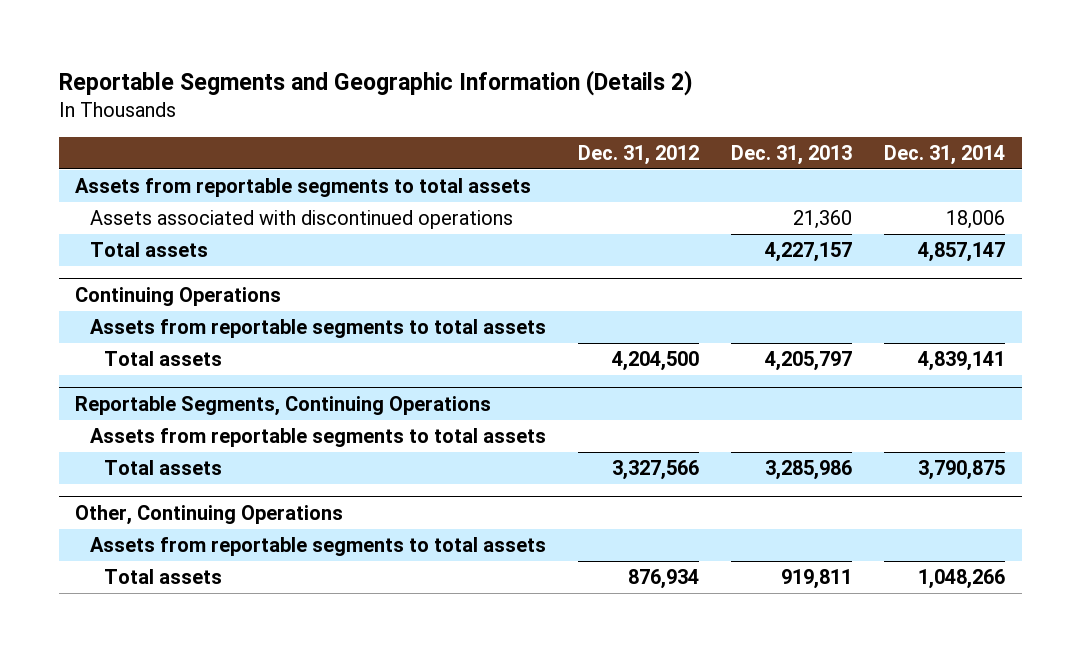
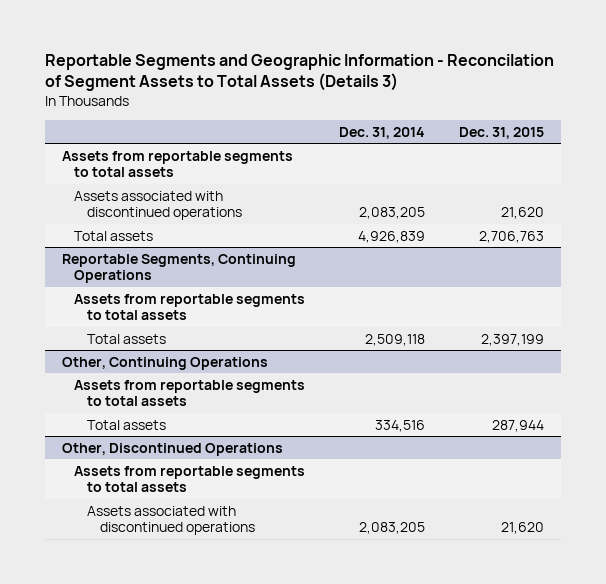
- Reportable Segments and Geographic Information (Details 2)
+ Reportable Segments and Geographic Information - Reconcilation of Segment Assets to Total Assets (Details 3)
- | Dec. 31, 2012 | Dec. 31, 2013 | Dec. 31, 2014
+ | Dec. 31, 2014 | Dec. 31, 2015
- Assets associated with discontinued operations | | 21,360 | 18,006
- Total assets | | 4,227,157 | 4,857,147
- Continuing Operations
- Assets from reportable segments to total assets
- Total assets | 4,204,500 | 4,205,797 | 4,839,141
+ Assets associated with discontinued operations | 2,083,205 | 21,620
+ Total assets | 4,926,839 | 2,706,763
@ Reportable Segments, Continuing Operations
- Total assets | 3,327,566 | 3,285,986 | 3,790,875
+ Total assets | 2,509,118 | 2,397,199
@ Other, Continuing Operations
- Total assets | 876,934 | 919,811 | 1,048,266
+ Total assets | 334,516 | 287,944
+ Other, Discontinued Operations
+ Assets from reportable segments to total assets
+ Assets associated with discontinued operations | 2,083,205 | 21,620

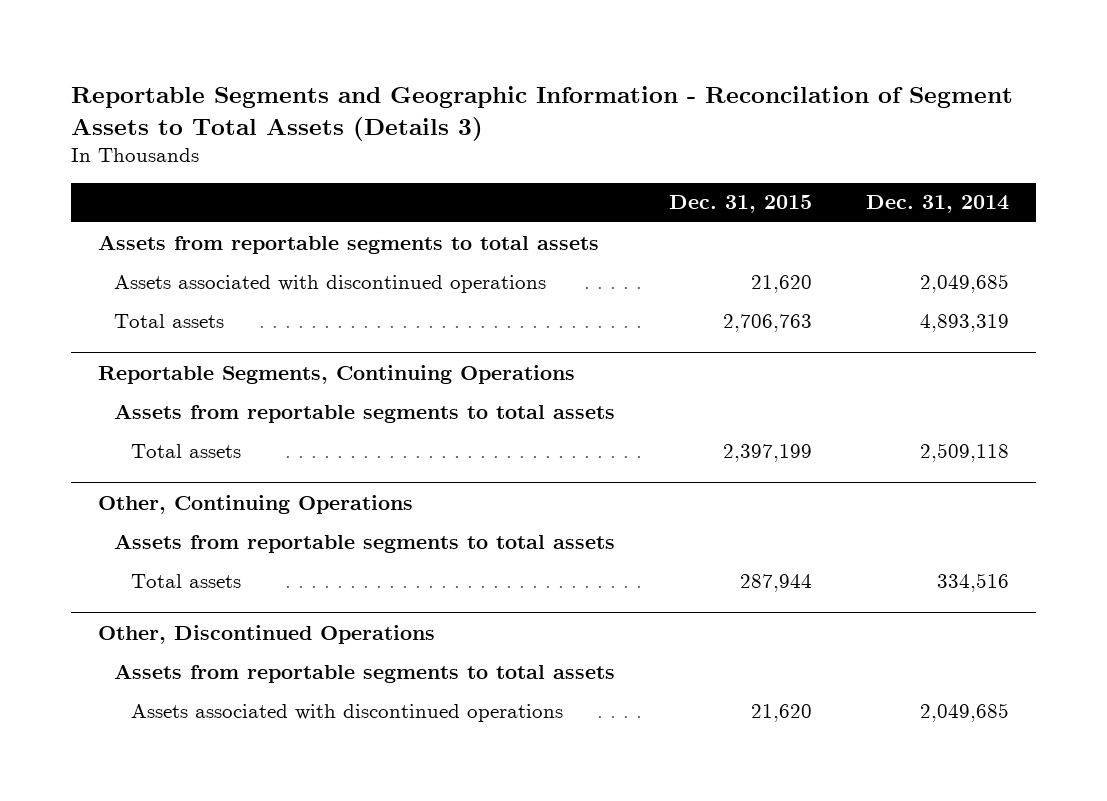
- | Dec. 31, 2014 | Dec. 31, 2015
+ | Dec. 31, 2015 | Dec. 31, 2014
- Assets associated with discontinued operations | 2,083,205 | 21,620
- Total assets | 4,926,839 | 2,706,763
+ Assets associated with discontinued operations | 21,620 | 2,049,685
+ Total assets | 2,706,763 | 4,893,319
@ Other, Discontinued Operations
- Assets associated with discontinued operations | 2,083,205 | 21,620
+ Assets associated with discontinued operations | 21,620 | 2,049,685

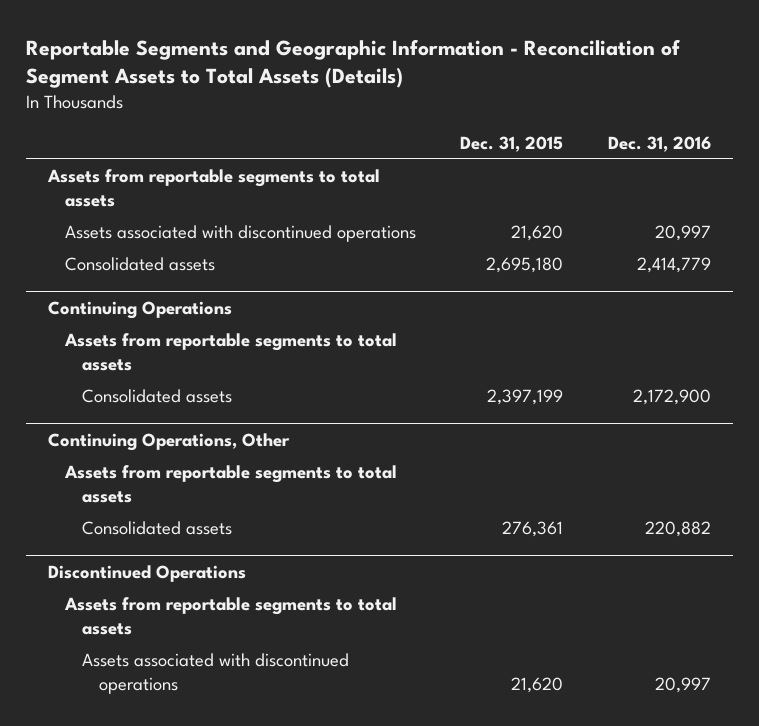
- Reportable Segments and Geographic Information - Reconcilation of Segment Assets to Total Assets (Details 3)
+ Reportable Segments and Geographic Information - Reconciliation of Segment Assets to Total Assets (Details)
- | Dec. 31, 2015 | Dec. 31, 2014
+ | Dec. 31, 2015 | Dec. 31, 2016
- Total assets | 2,706,763 | 4,893,319
- Reportable Segments, Continuing Operations
+ Consolidated assets | 2,695,180 | 2,414,779
+ Continuing Operations
- Total assets | 2,397,199 | 2,509,118
- Other, Continuing Operations
+ Consolidated assets | 2,397,199 | 2,172,900
+ Continuing Operations, Other
- Total assets | 287,944 | 334,516
- Other, Discontinued Operations
+ Consolidated assets | 276,361 | 220,882
+ Discontinued Operations

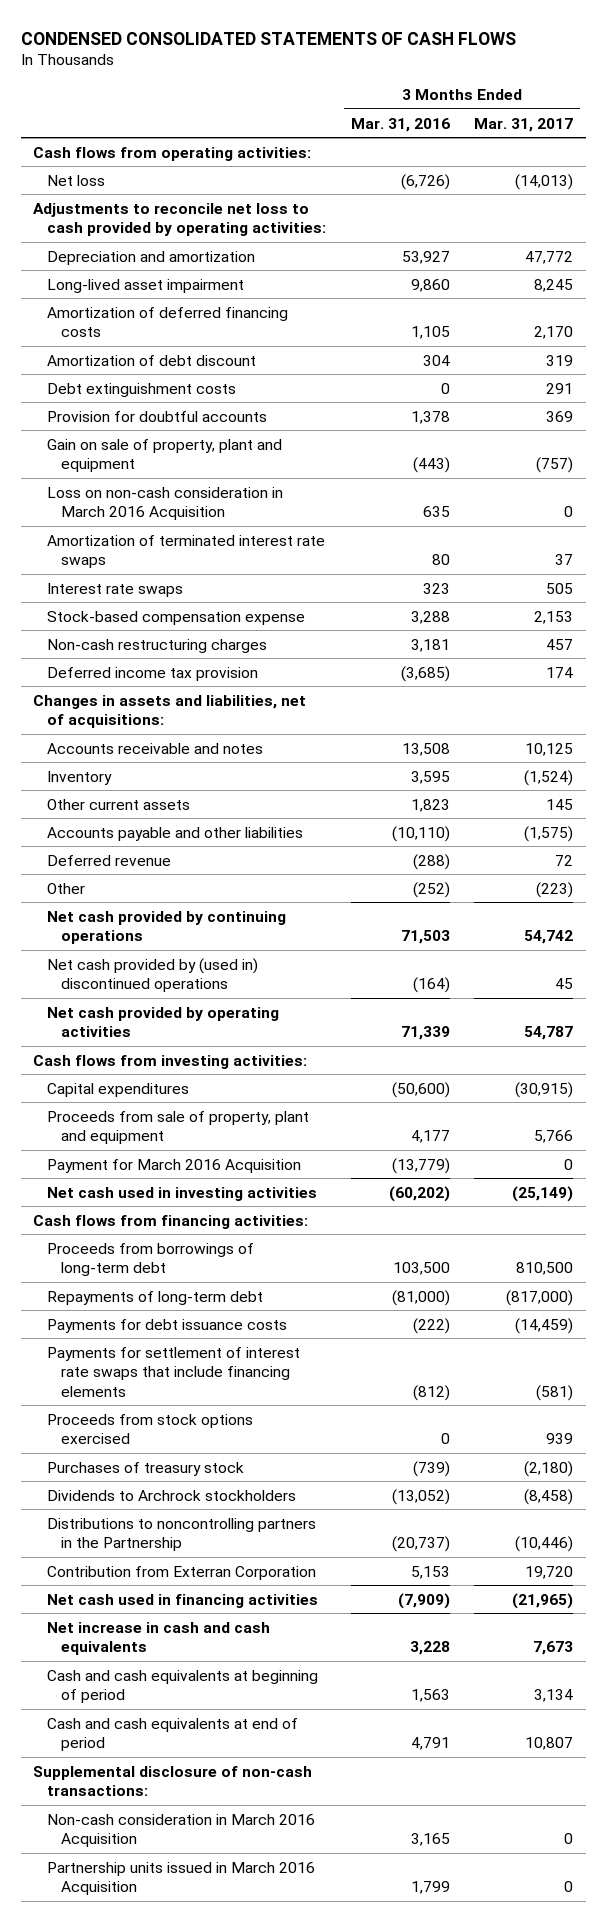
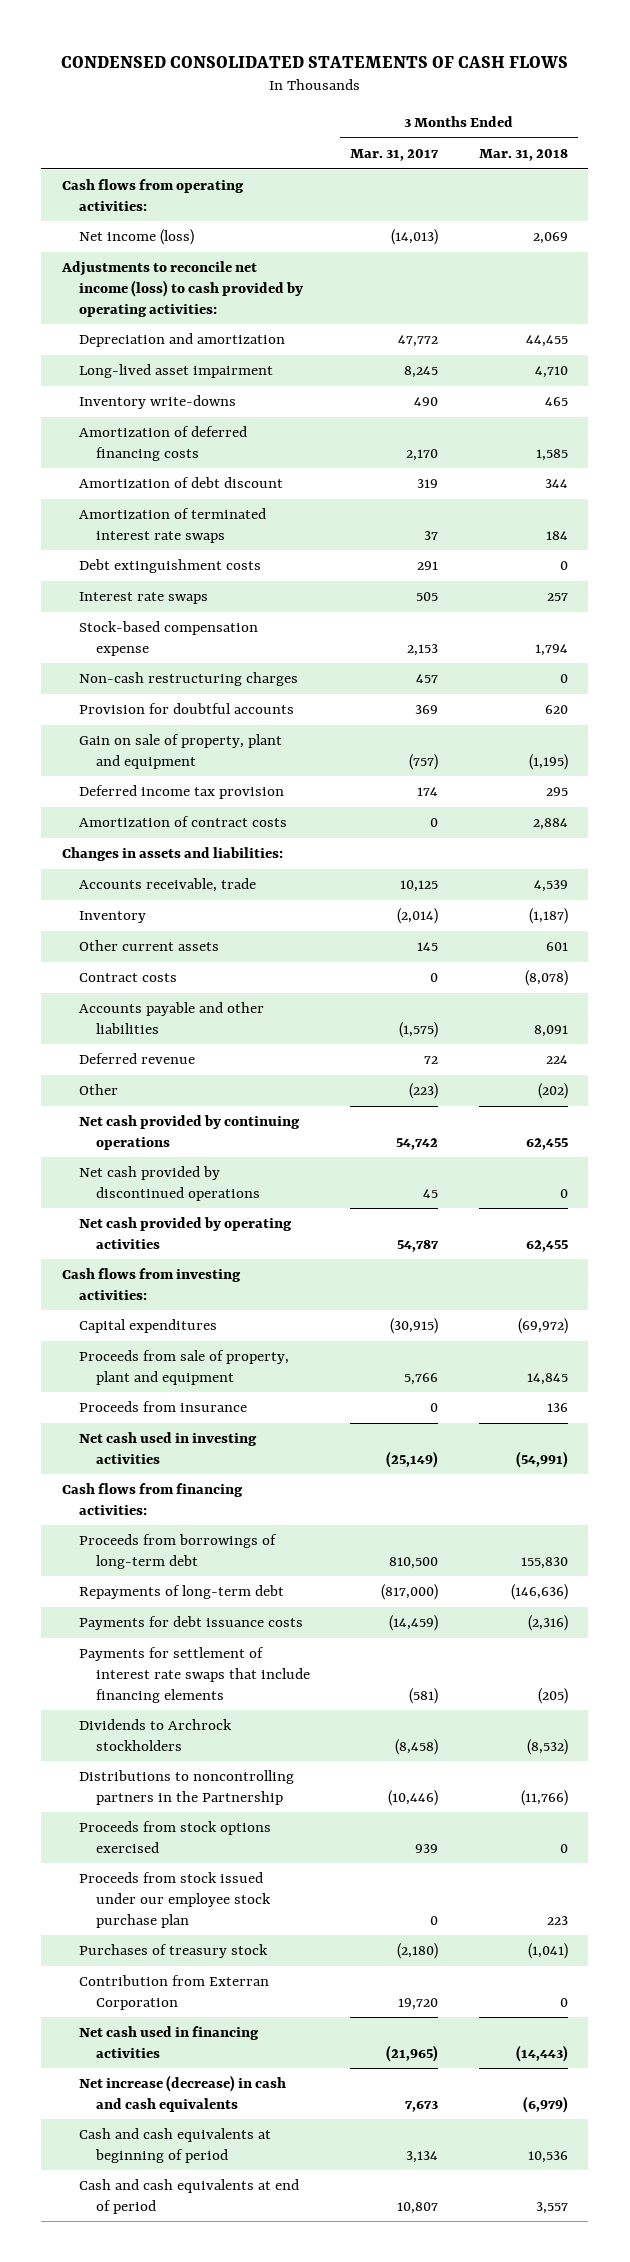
- | 3 Months Ended Mar. 31, 2016 | 3 Months Ended Mar. 31, 2017
+ | 3 Months Ended Mar. 31, 2017 | 3 Months Ended Mar. 31, 2018
- Net loss | (6,726) | (14,013)
- Adjustments to reconcile net loss to cash provided by operating activities:
+ Net income (loss) | (14,013) | 2,069
+ Adjustments to reconcile net income (loss) to cash provided by operating activities:
+ Inventory write-downs | 490 | 465
- Loss on non-cash consideration in March 2016 Acquisition | 635 | 0
moved down: Debt extinguishment costs | 291 | 0
moved down: Provision for doubtful accounts | 369 | 620
moved down: Gain on sale of property, plant and equipment | (757) | (1,195)
- Changes in assets and liabilities, net of acquisitions:
- Accounts receivable and notes | 13,508 | 10,125
- Inventory | 3,595 | (1,524)
+ Amortization of contract costs | 0 | 2,884
+ Changes in assets and liabilities:
+ Accounts receivable, trade | 10,125 | 4,539
+ Inventory | (2,014) | (1,187)
+ Contract costs | 0 | (8,078)
- Net cash provided by (used in) discontinued operations | (164) | 45
+ Net cash provided by discontinued operations | 45 | 0
- Payment for March 2016 Acquisition | (13,779) | 0
+ Proceeds from insurance | 0 | 136
moved down: Proceeds from stock options exercised | 939 | 0
+ Proceeds from stock issued under our employee stock purchase plan | 0 | 223
moved down: Purchases of treasury stock | (2,180) | (1,041)
- Net increase in cash and cash equivalents | 3,228 | 7,673
+ Net increase (decrease) in cash and cash equivalents | 7,673 | (6,979)
- Supplemental disclosure of non-cash transactions:
- Non-cash consideration in March 2016 Acquisition | 3,165 | 0
- Partnership units issued in March 2016 Acquisition | 1,799 | 0

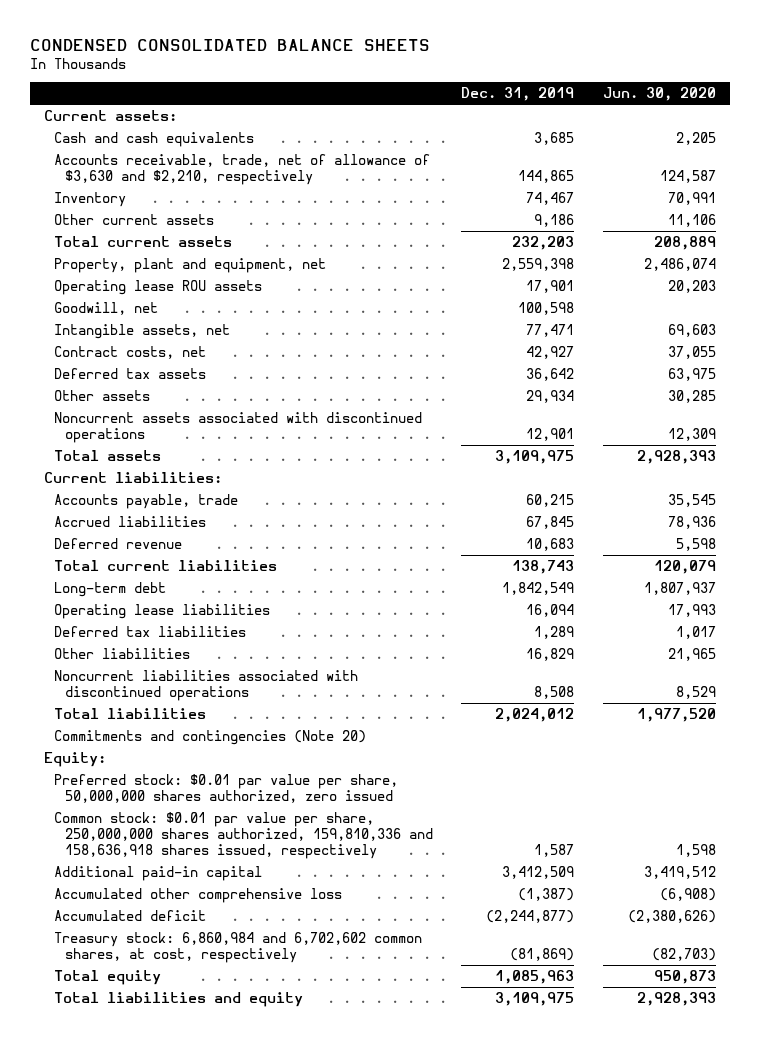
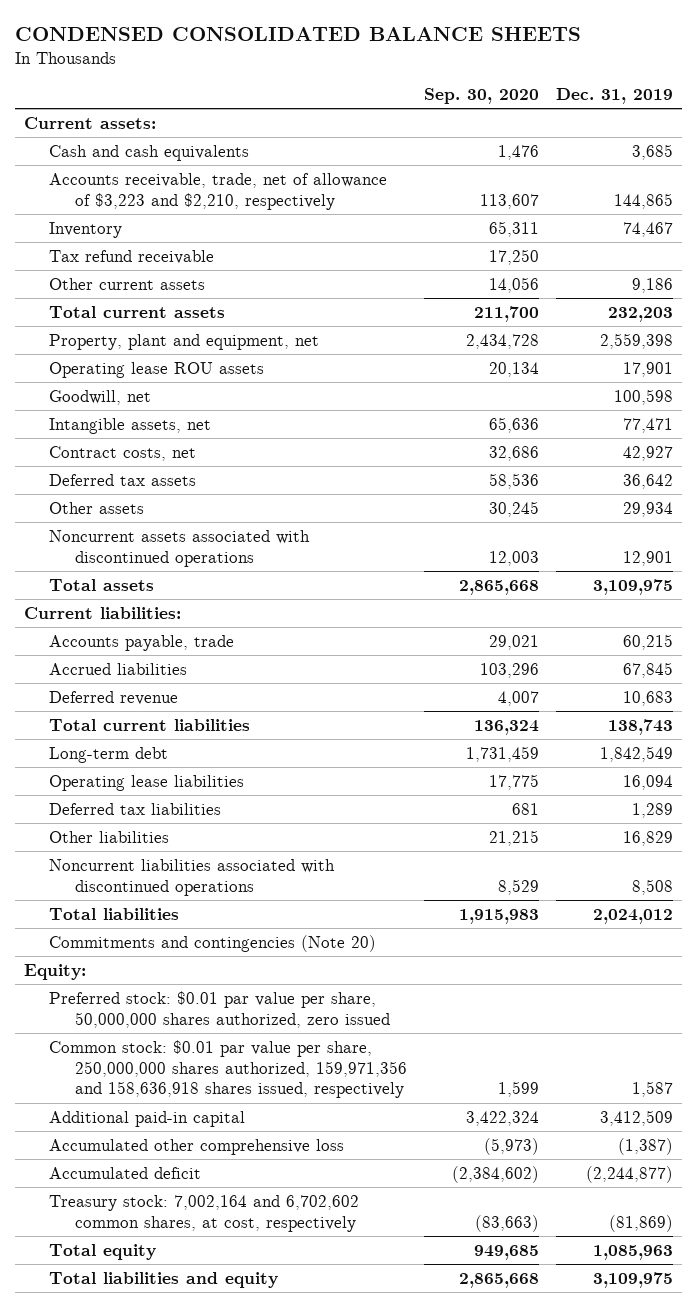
- | Dec. 31, 2019 | Jun. 30, 2020
+ | Sep. 30, 2020 | Dec. 31, 2019
- Accounts receivable, trade, net of allowance of $3,630 and $2,210, respectively | 144,865 | 124,587
+ Accounts receivable, trade, net of allowance of $3,223 and $2,210, respectively | 113,607 | 144,865
+ Tax refund receivable | 17,250 |
- Common stock: $0.01 par value per share, 250,000,000 shares authorized, 159,810,336 and 158,636,918 shares issued, respectively | 1,587 | 1,598
+ Common stock: $0.01 par value per share, 250,000,000 shares authorized, 159,971,356 and 158,636,918 shares issued, respectively | 1,599 | 1,587
- Treasury stock: 6,860,984 and 6,702,602 common shares, at cost, respectively | (81,869) | (82,703)
+ Treasury stock: 7,002,164 and 6,702,602 common shares, at cost, respectively | (83,663) | (81,869)

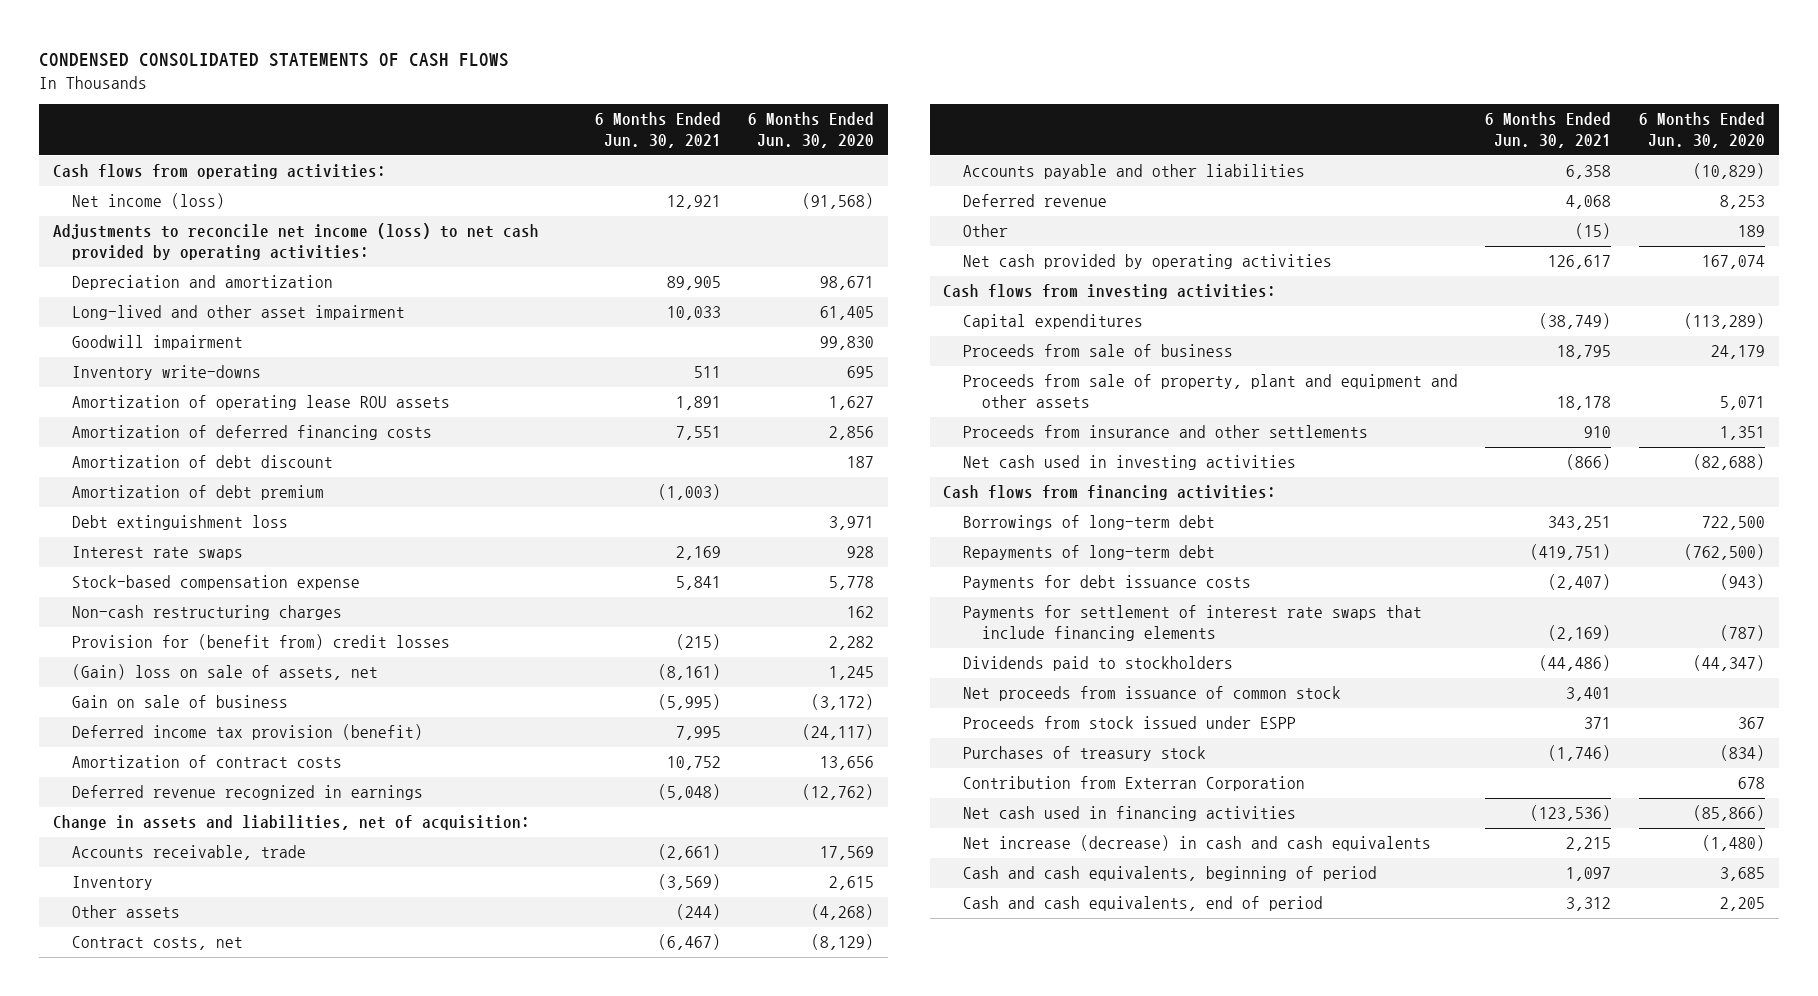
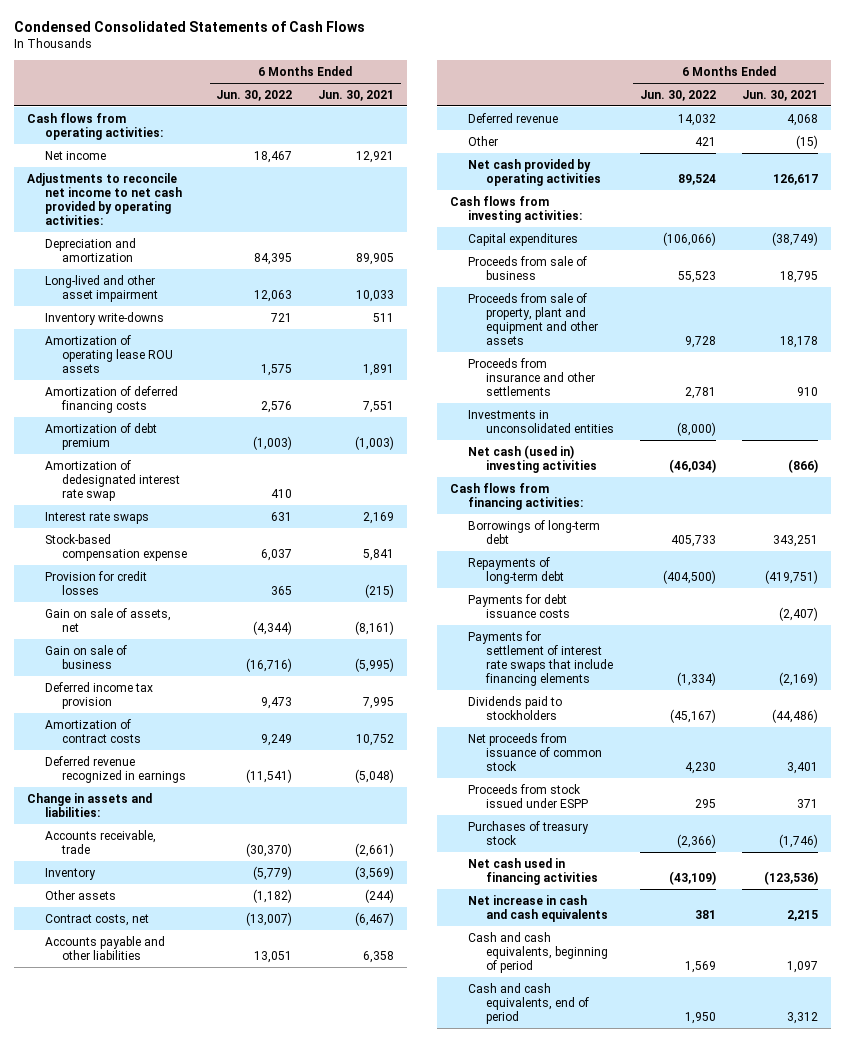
- CONDENSED CONSOLIDATED STATEMENTS OF CASH FLOWS
+ Condensed Consolidated Statements of Cash Flows
- | 6 Months Ended Jun. 30, 2021 | 6 Months Ended Jun. 30, 2020
+ | 6 Months Ended Jun. 30, 2022 | 6 Months Ended Jun. 30, 2021
- Net income (loss) | 12,921 | (91,568)
- Adjustments to reconcile net income (loss) to net cash provided by operating activities:
+ Net income | 18,467 | 12,921
+ Adjustments to reconcile net income to net cash provided by operating activities:
- Goodwill impairment | | 99,830
- Amortization of debt discount | | 187
- Debt extinguishment loss | | 3,971
+ Amortization of dedesignated interest rate swap | 410 |
- Non-cash restructuring charges | | 162
- Provision for (benefit from) credit losses | (215) | 2,282
- (Gain) loss on sale of assets, net | (8,161) | 1,245
+ Provision for credit losses | 365 | (215)
+ Gain on sale of assets, net | (4,344) | (8,161)
- Deferred income tax provision (benefit) | 7,995 | (24,117)
+ Deferred income tax provision | 9,473 | 7,995
- Change in assets and liabilities, net of acquisition:
+ Change in assets and liabilities:
- Net cash used in investing activities | (866) | (82,688)
+ Investments in unconsolidated entities | (8,000) |
+ Net cash (used in) investing activities | (46,034) | (866)
- Contribution from Exterran Corporation | | 678
- Net increase (decrease) in cash and cash equivalents | 2,215 | (1,480)
+ Net increase in cash and cash equivalents | 381 | 2,215

